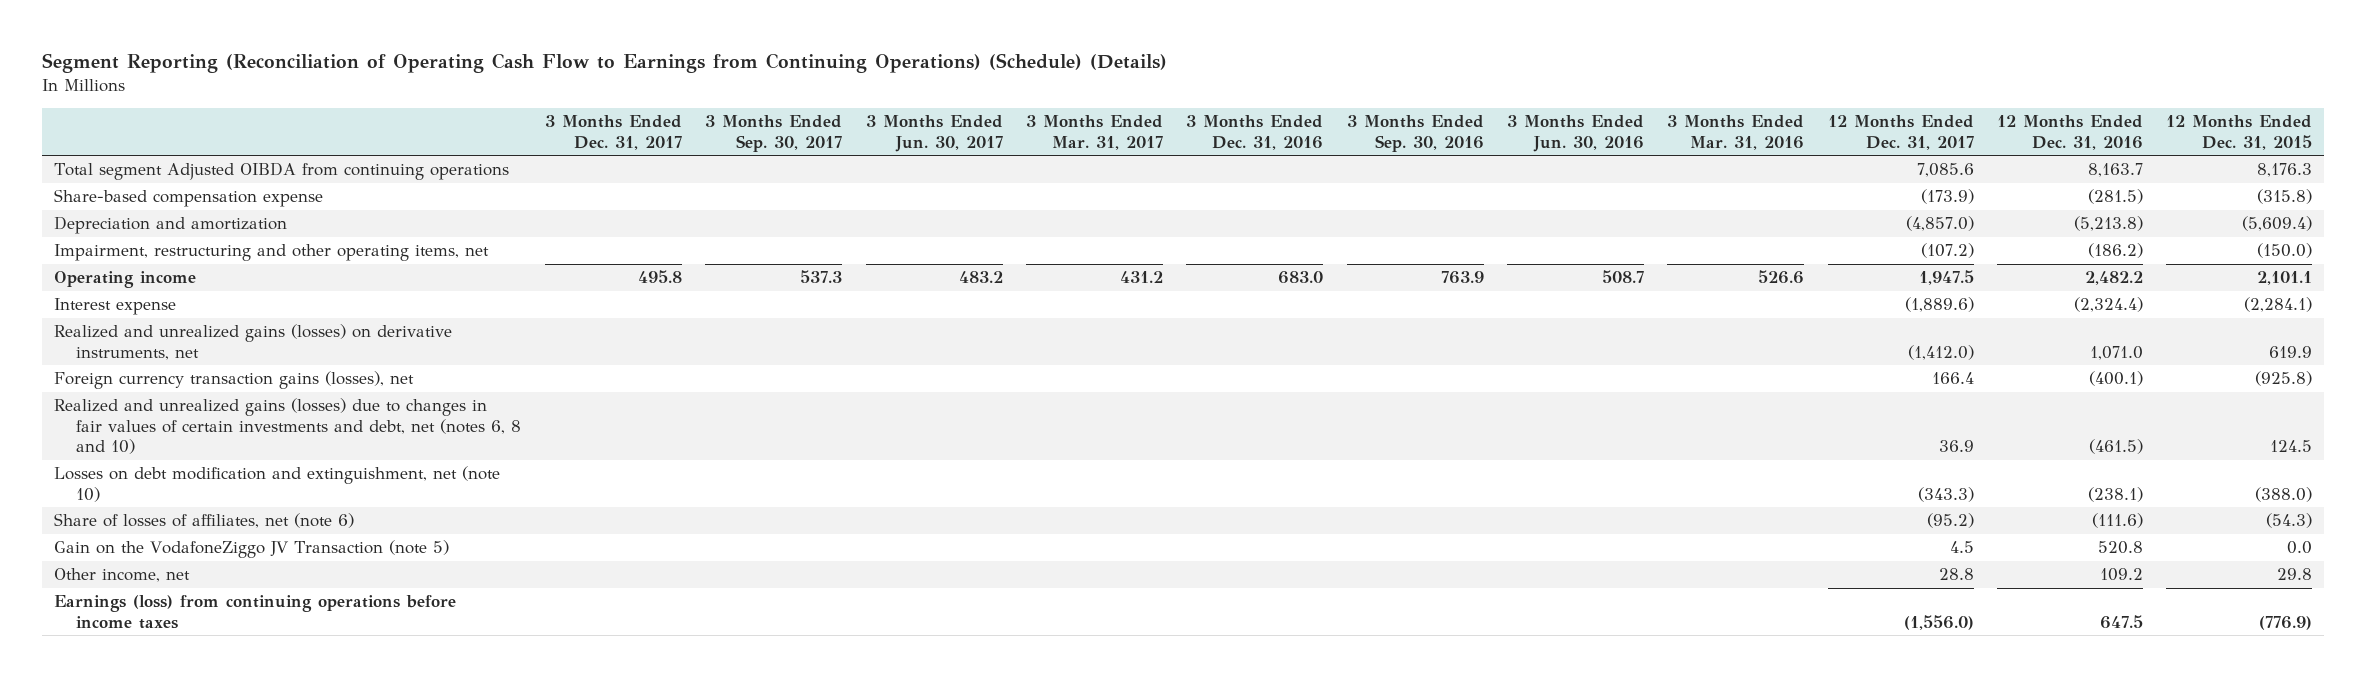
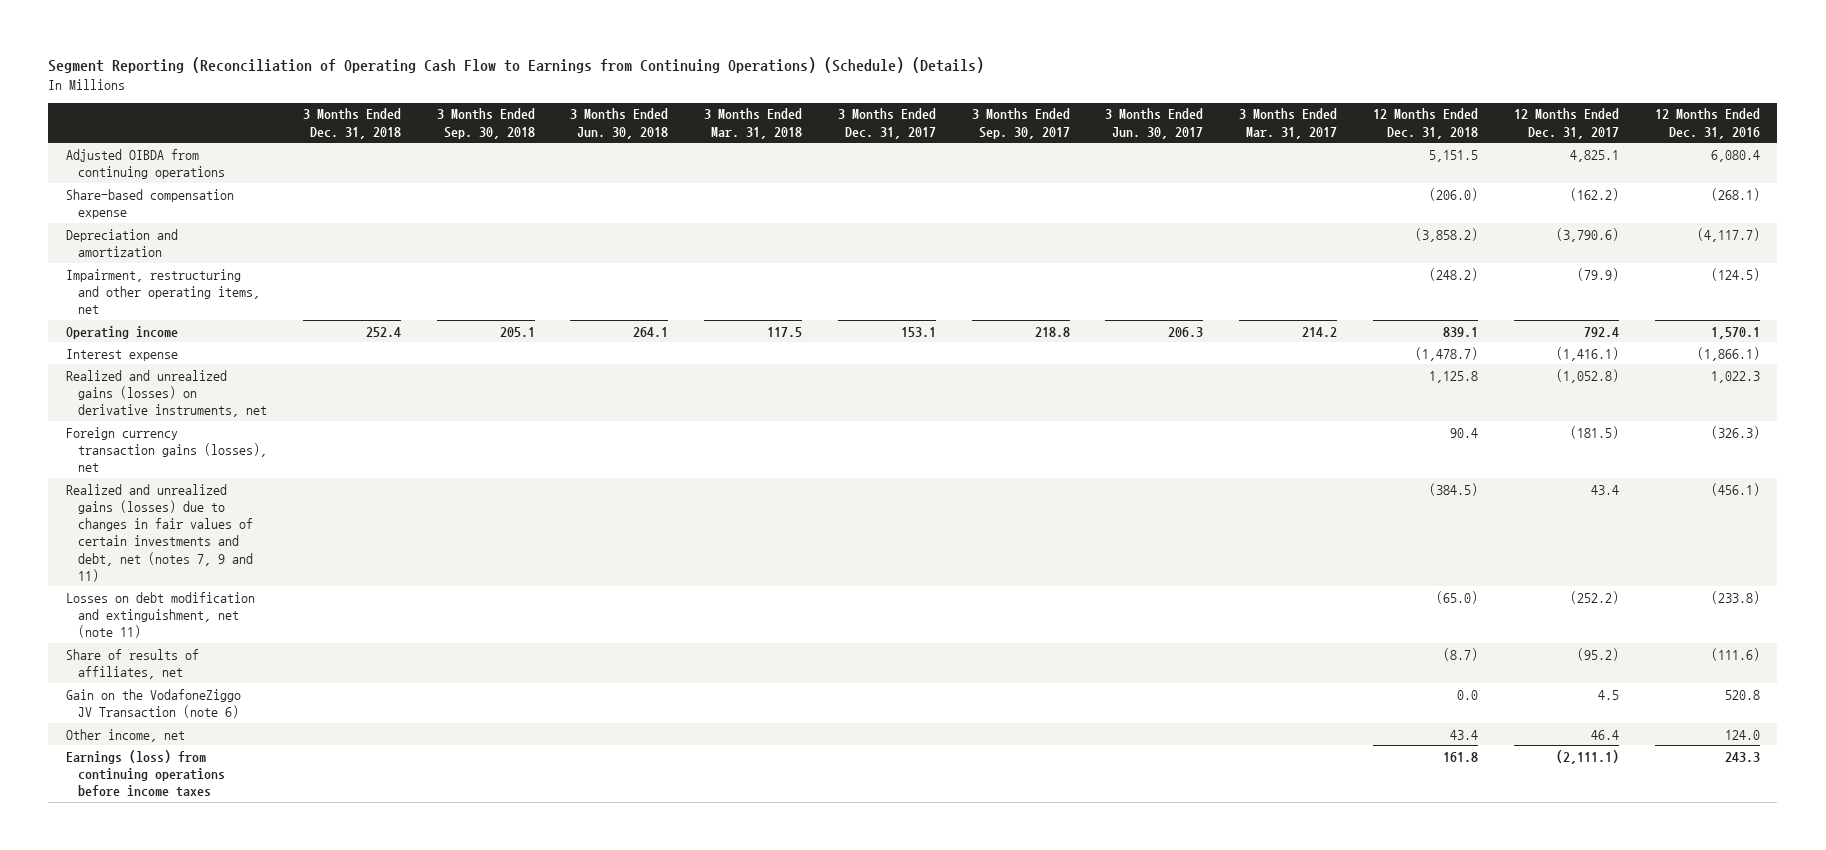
- | 3 Months Ended Dec. 31, 2017 | 3 Months Ended Sep. 30, 2017 | 3 Months Ended Jun. 30, 2017 | 3 Months Ended Mar. 31, 2017 | 3 Months Ended Dec. 31, 2016 | 3 Months Ended Sep. 30, 2016 | 3 Months Ended Jun. 30, 2016 | 3 Months Ended Mar. 31, 2016 | 12 Months Ended Dec. 31, 2017 | 12 Months Ended Dec. 31, 2016 | 12 Months Ended Dec. 31, 2015
+ | 3 Months Ended Dec. 31, 2018 | 3 Months Ended Sep. 30, 2018 | 3 Months Ended Jun. 30, 2018 | 3 Months Ended Mar. 31, 2018 | 3 Months Ended Dec. 31, 2017 | 3 Months Ended Sep. 30, 2017 | 3 Months Ended Jun. 30, 2017 | 3 Months Ended Mar. 31, 2017 | 12 Months Ended Dec. 31, 2018 | 12 Months Ended Dec. 31, 2017 | 12 Months Ended Dec. 31, 2016
- Total segment Adjusted OIBDA from continuing operations | | | | | | | | | 7,085.6 | 8,163.7 | 8,176.3
- Share-based compensation expense | | | | | | | | | (173.9) | (281.5) | (315.8)
- Depreciation and amortization | | | | | | | | | (4,857.0) | (5,213.8) | (5,609.4)
- Impairment, restructuring and other operating items, net | | | | | | | | | (107.2) | (186.2) | (150.0)
- Operating income | 495.8 | 537.3 | 483.2 | 431.2 | 683.0 | 763.9 | 508.7 | 526.6 | 1,947.5 | 2,482.2 | 2,101.1
- Interest expense | | | | | | | | | (1,889.6) | (2,324.4) | (2,284.1)
- Realized and unrealized gains (losses) on derivative instruments, net | | | | | | | | | (1,412.0) | 1,071.0 | 619.9
- Foreign currency transaction gains (losses), net | | | | | | | | | 166.4 | (400.1) | (925.8)
- Realized and unrealized gains (losses) due to changes in fair values of certain investments and debt, net (notes 6, 8 and 10) | | | | | | | | | 36.9 | (461.5) | 124.5
- Losses on debt modification and extinguishment, net (note 10) | | | | | | | | | (343.3) | (238.1) | (388.0)
- Share of losses of affiliates, net (note 6) | | | | | | | | | (95.2) | (111.6) | (54.3)
- Gain on the VodafoneZiggo JV Transaction (note 5) | | | | | | | | | 4.5 | 520.8 | 0.0
- Other income, net | | | | | | | | | 28.8 | 109.2 | 29.8
- Earnings (loss) from continuing operations before income taxes | | | | | | | | | (1,556.0) | 647.5 | (776.9)
+ Adjusted OIBDA from continuing operations | | | | | | | | | 5,151.5 | 4,825.1 | 6,080.4
+ Share-based compensation expense | | | | | | | | | (206.0) | (162.2) | (268.1)
+ Depreciation and amortization | | | | | | | | | (3,858.2) | (3,790.6) | (4,117.7)
+ Impairment, restructuring and other operating items, net | | | | | | | | | (248.2) | (79.9) | (124.5)
+ Operating income | 252.4 | 205.1 | 264.1 | 117.5 | 153.1 | 218.8 | 206.3 | 214.2 | 839.1 | 792.4 | 1,570.1
+ Interest expense | | | | | | | | | (1,478.7) | (1,416.1) | (1,866.1)
+ Realized and unrealized gains (losses) on derivative instruments, net | | | | | | | | | 1,125.8 | (1,052.8) | 1,022.3
+ Foreign currency transaction gains (losses), net | | | | | | | | | 90.4 | (181.5) | (326.3)
+ Realized and unrealized gains (losses) due to changes in fair values of certain investments and debt, net (notes 7, 9 and 11) | | | | | | | | | (384.5) | 43.4 | (456.1)
+ Losses on debt modification and extinguishment, net (note 11) | | | | | | | | | (65.0) | (252.2) | (233.8)
+ Share of results of affiliates, net | | | | | | | | | (8.7) | (95.2) | (111.6)
+ Gain on the VodafoneZiggo JV Transaction (note 6) | | | | | | | | | 0.0 | 4.5 | 520.8
+ Other income, net | | | | | | | | | 43.4 | 46.4 | 124.0
+ Earnings (loss) from continuing operations before income taxes | | | | | | | | | 161.8 | (2,111.1) | 243.3

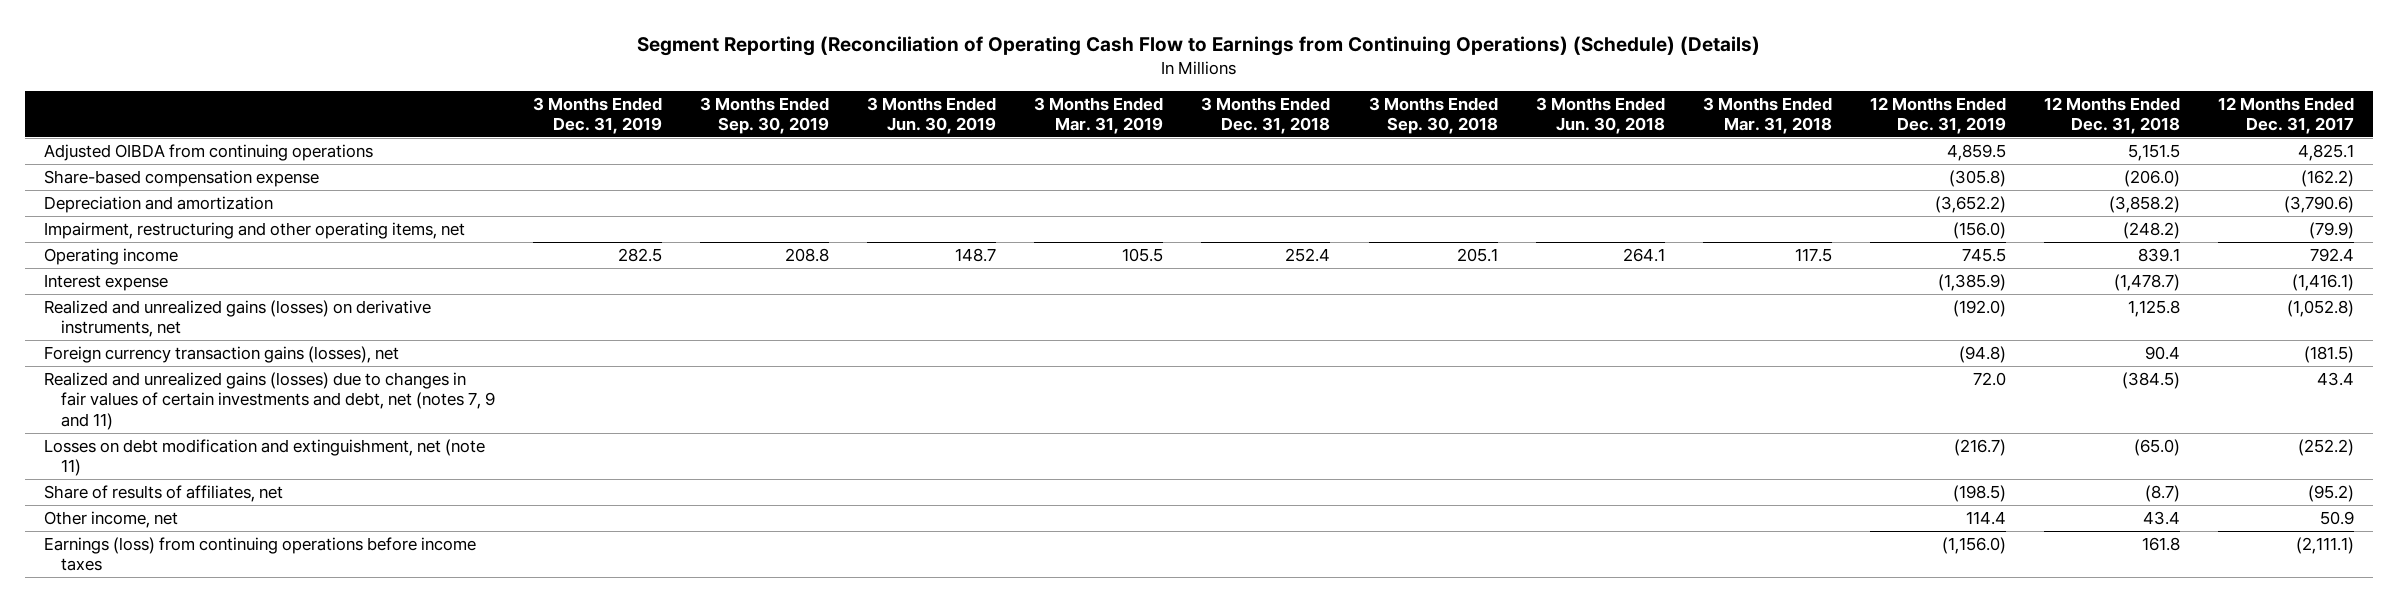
- | 3 Months Ended Dec. 31, 2018 | 3 Months Ended Sep. 30, 2018 | 3 Months Ended Jun. 30, 2018 | 3 Months Ended Mar. 31, 2018 | 3 Months Ended Dec. 31, 2017 | 3 Months Ended Sep. 30, 2017 | 3 Months Ended Jun. 30, 2017 | 3 Months Ended Mar. 31, 2017 | 12 Months Ended Dec. 31, 2018 | 12 Months Ended Dec. 31, 2017 | 12 Months Ended Dec. 31, 2016
+ | 3 Months Ended Dec. 31, 2019 | 3 Months Ended Sep. 30, 2019 | 3 Months Ended Jun. 30, 2019 | 3 Months Ended Mar. 31, 2019 | 3 Months Ended Dec. 31, 2018 | 3 Months Ended Sep. 30, 2018 | 3 Months Ended Jun. 30, 2018 | 3 Months Ended Mar. 31, 2018 | 12 Months Ended Dec. 31, 2019 | 12 Months Ended Dec. 31, 2018 | 12 Months Ended Dec. 31, 2017
- Gain on the VodafoneZiggo JV Transaction (note 6) | | | | | | | | | 0.0 | 4.5 | 520.8
- Other income, net | | | | | | | | | 43.4 | 46.4 | 124.0
+ Other income, net | | | | | | | | | 114.4 | 43.4 | 50.9

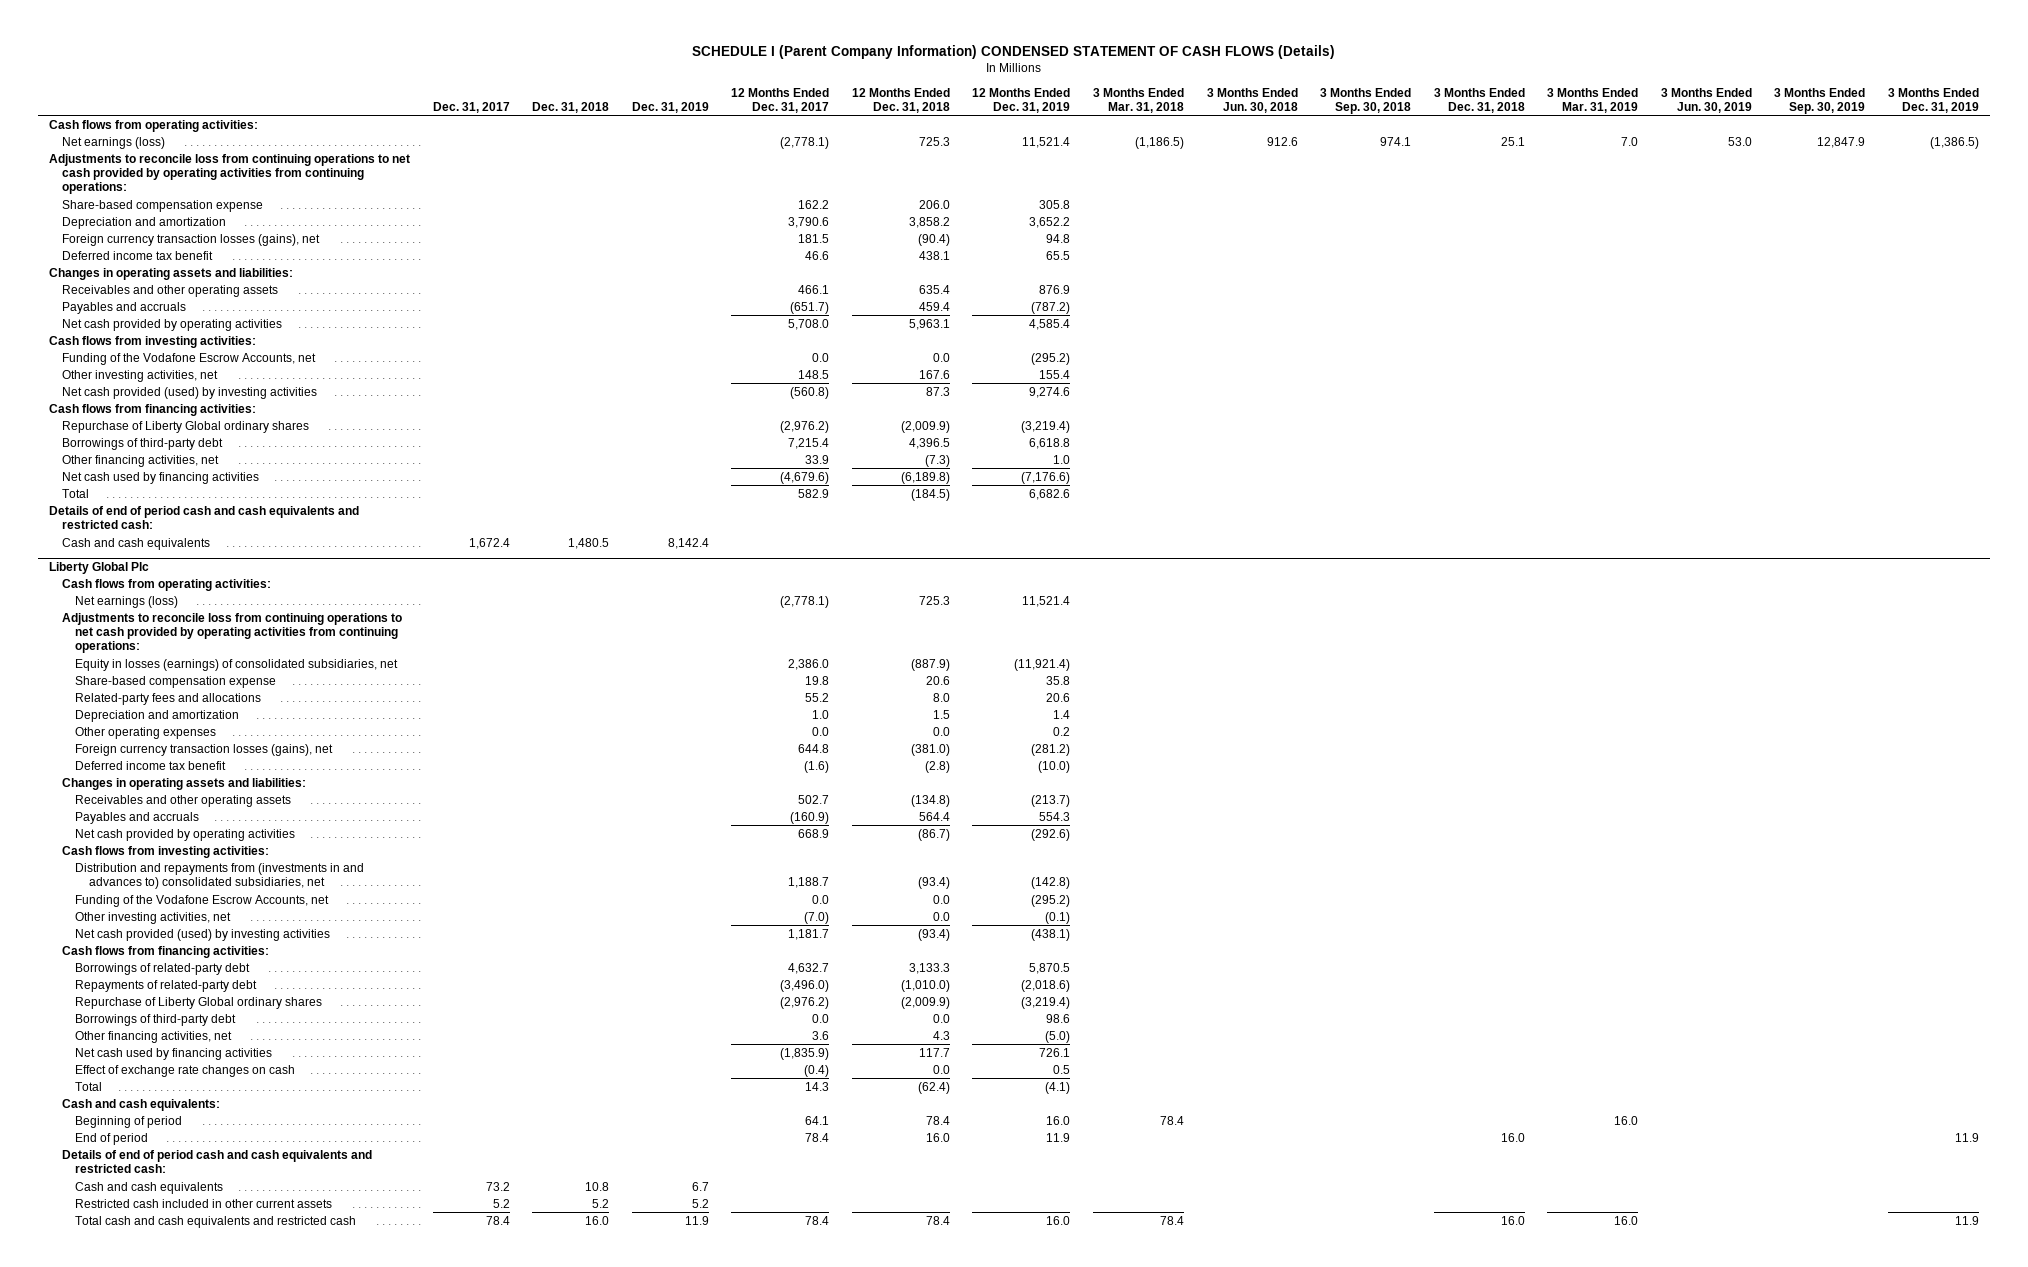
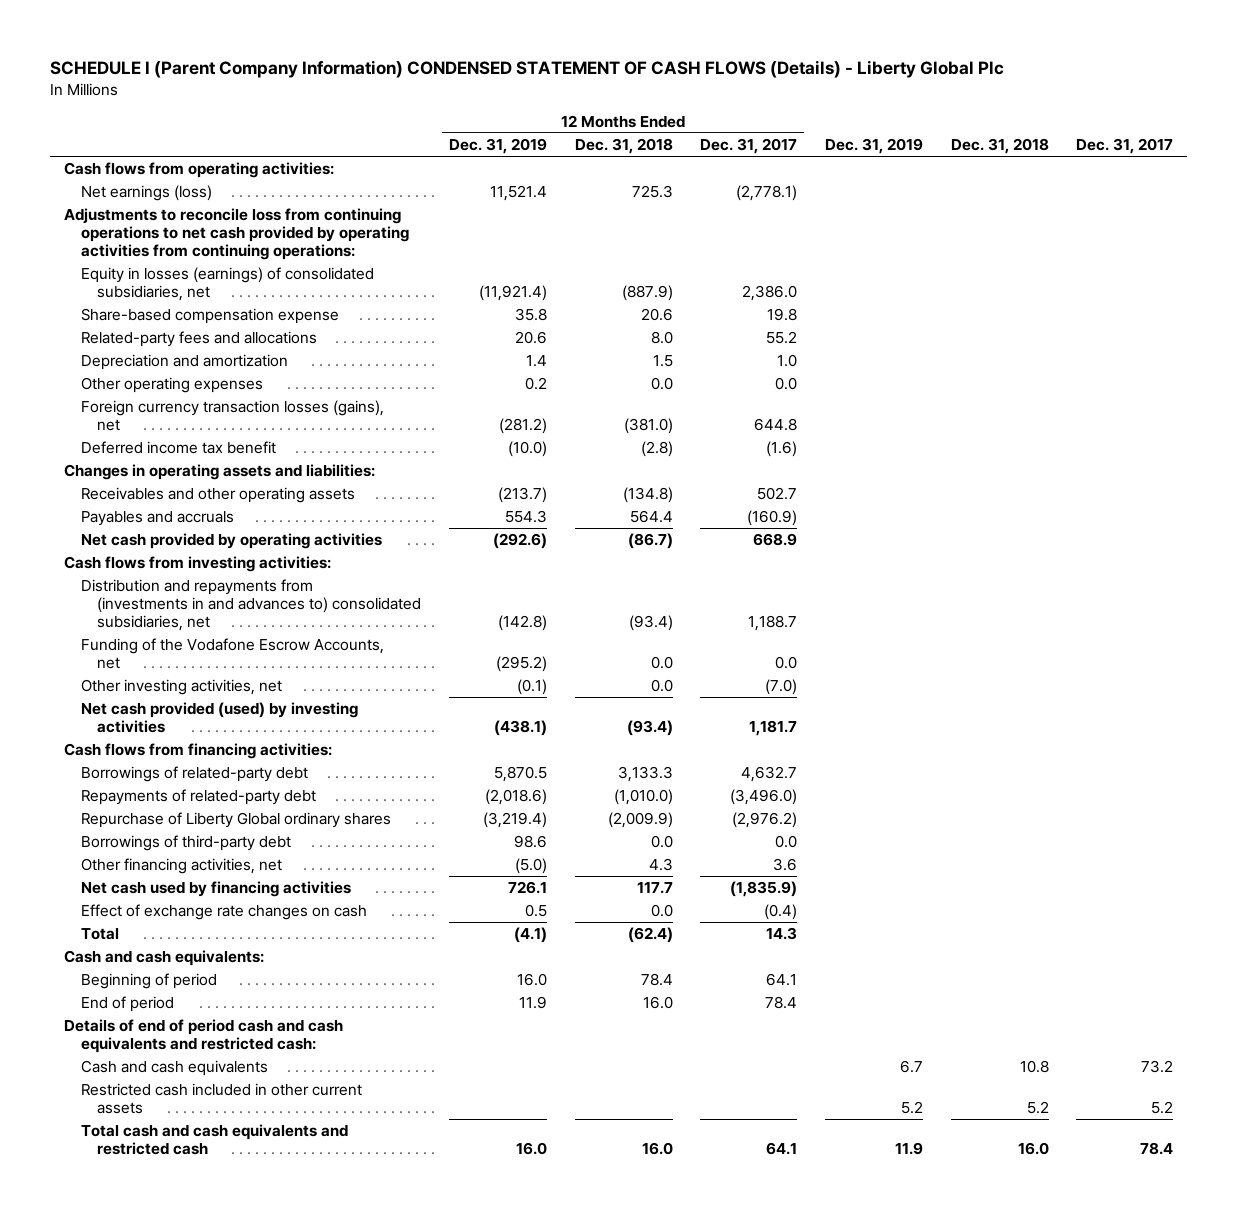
- SCHEDULE I (Parent Company Information) CONDENSED STATEMENT OF CASH FLOWS (Details)
+ SCHEDULE I (Parent Company Information) CONDENSED STATEMENT OF CASH FLOWS (Details) - Liberty Global Plc
- | Dec. 31, 2017 | Dec. 31, 2018 | Dec. 31, 2019 | 12 Months Ended Dec. 31, 2017 | 12 Months Ended Dec. 31, 2018 | 12 Months Ended Dec. 31, 2019 | 3 Months Ended Mar. 31, 2018 | 3 Months Ended Jun. 30, 2018 | 3 Months Ended Sep. 30, 2018 | 3 Months Ended Dec. 31, 2018 | 3 Months Ended Mar. 31, 2019 | 3 Months Ended Jun. 30, 2019 | 3 Months Ended Sep. 30, 2019 | 3 Months Ended Dec. 31, 2019
+ | 12 Months Ended Dec. 31, 2019 | 12 Months Ended Dec. 31, 2018 | 12 Months Ended Dec. 31, 2017 | Dec. 31, 2019 | Dec. 31, 2018 | Dec. 31, 2017
- Share-based compensation expense | | | | 162.2 | 206.0 | 305.8 | | | | | | | |
- Depreciation and amortization | | | | 3,790.6 | 3,858.2 | 3,652.2 | | | | | | | |
- Foreign currency transaction losses (gains), net | | | | 181.5 | (90.4) | 94.8 | | | | | | | |
- Deferred income tax benefit | | | | 46.6 | 438.1 | 65.5 | | | | | | | |
- Changes in operating assets and liabilities:
- Receivables and other operating assets | | | | 466.1 | 635.4 | 876.9 | | | | | | | |
- Payables and accruals | | | | (651.7) | 459.4 | (787.2) | | | | | | | |
- Net cash provided by operating activities | | | | 5,708.0 | 5,963.1 | 4,585.4 | | | | | | | |
- Cash flows from investing activities:
- Funding of the Vodafone Escrow Accounts, net | | | | 0.0 | 0.0 | (295.2) | | | | | | | |
- Other investing activities, net | | | | 148.5 | 167.6 | 155.4 | | | | | | | |
- Net cash provided (used) by investing activities | | | | (560.8) | 87.3 | 9,274.6 | | | | | | | |
- Cash flows from financing activities:
- Repurchase of Liberty Global ordinary shares | | | | (2,976.2) | (2,009.9) | (3,219.4) | | | | | | | |
- Borrowings of third-party debt | | | | 7,215.4 | 4,396.5 | 6,618.8 | | | | | | | |
- Other financing activities, net | | | | 33.9 | (7.3) | 1.0 | | | | | | | |
- Net cash used by financing activities | | | | (4,679.6) | (6,189.8) | (7,176.6) | | | | | | | |
- Total | | | | 582.9 | (184.5) | 6,682.6 | | | | | | | |
- Details of end of period cash and cash equivalents and restricted cash:
- Cash and cash equivalents | 1,672.4 | 1,480.5 | 8,142.4 | | | | | | | | | | |
- Liberty Global Plc
- Cash flows from operating activities:
- Net earnings (loss) | | | | (2,778.1) | 725.3 | 11,521.4 | | | | | | | |
- Adjustments to reconcile loss from continuing operations to net cash provided by operating activities from continuing operations:
- Total cash and cash equivalents and restricted cash | 78.4 | 16.0 | 11.9 | 78.4 | 78.4 | 16.0 | 78.4 | | | 16.0 | 16.0 | | | 11.9
+ Total cash and cash equivalents and restricted cash | 16.0 | 16.0 | 64.1 | 11.9 | 16.0 | 78.4

